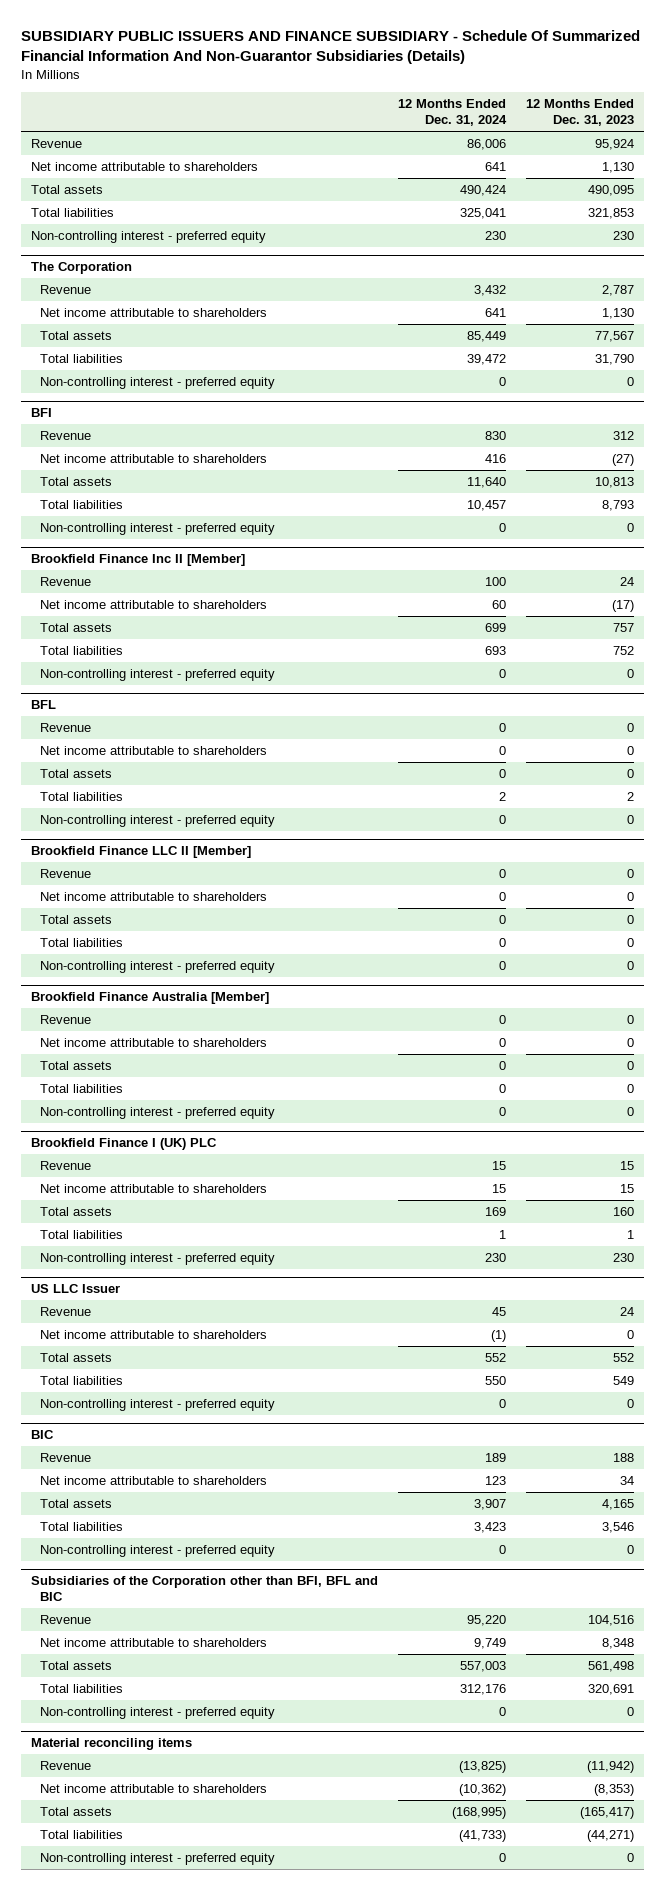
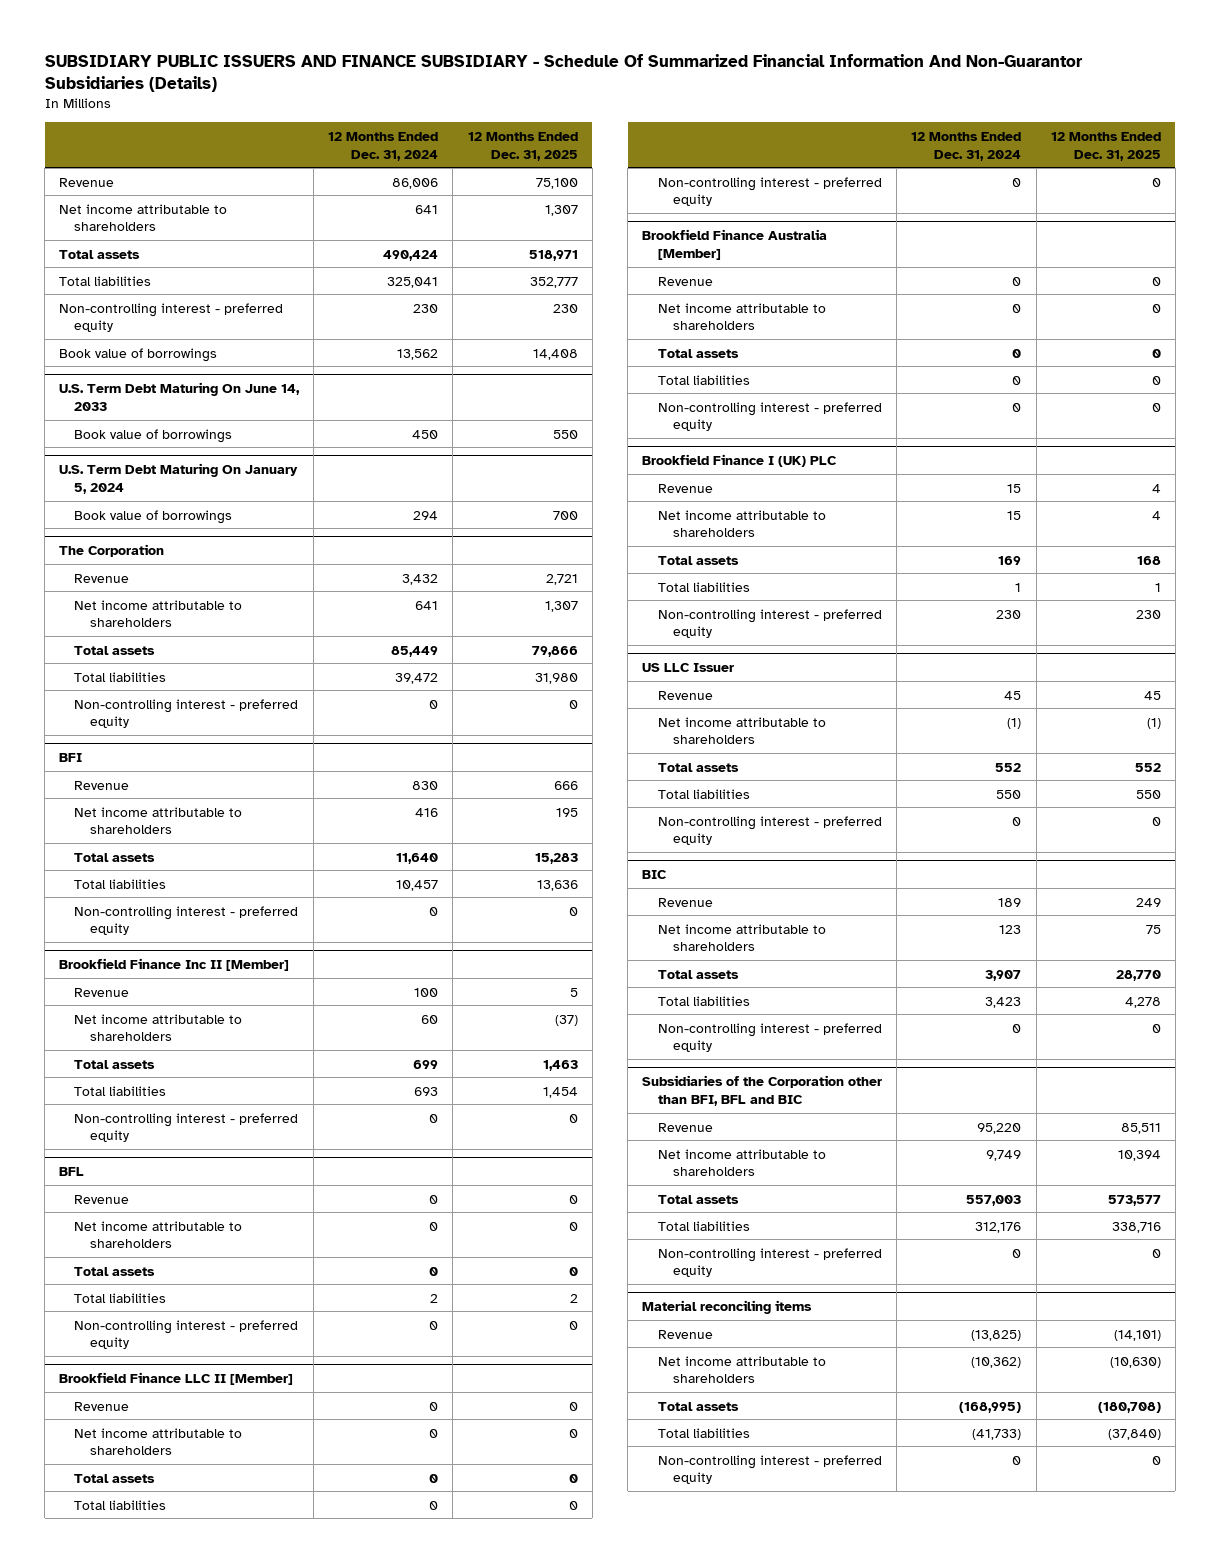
- | 12 Months Ended Dec. 31, 2024 | 12 Months Ended Dec. 31, 2023
+ | 12 Months Ended Dec. 31, 2024 | 12 Months Ended Dec. 31, 2025
+ Book value of borrowings | 13,562 | 14,408
+ U.S. Term Debt Maturing On June 14, 2033
+ Book value of borrowings | 450 | 550
+ U.S. Term Debt Maturing On January 5, 2024
+ Book value of borrowings | 294 | 700

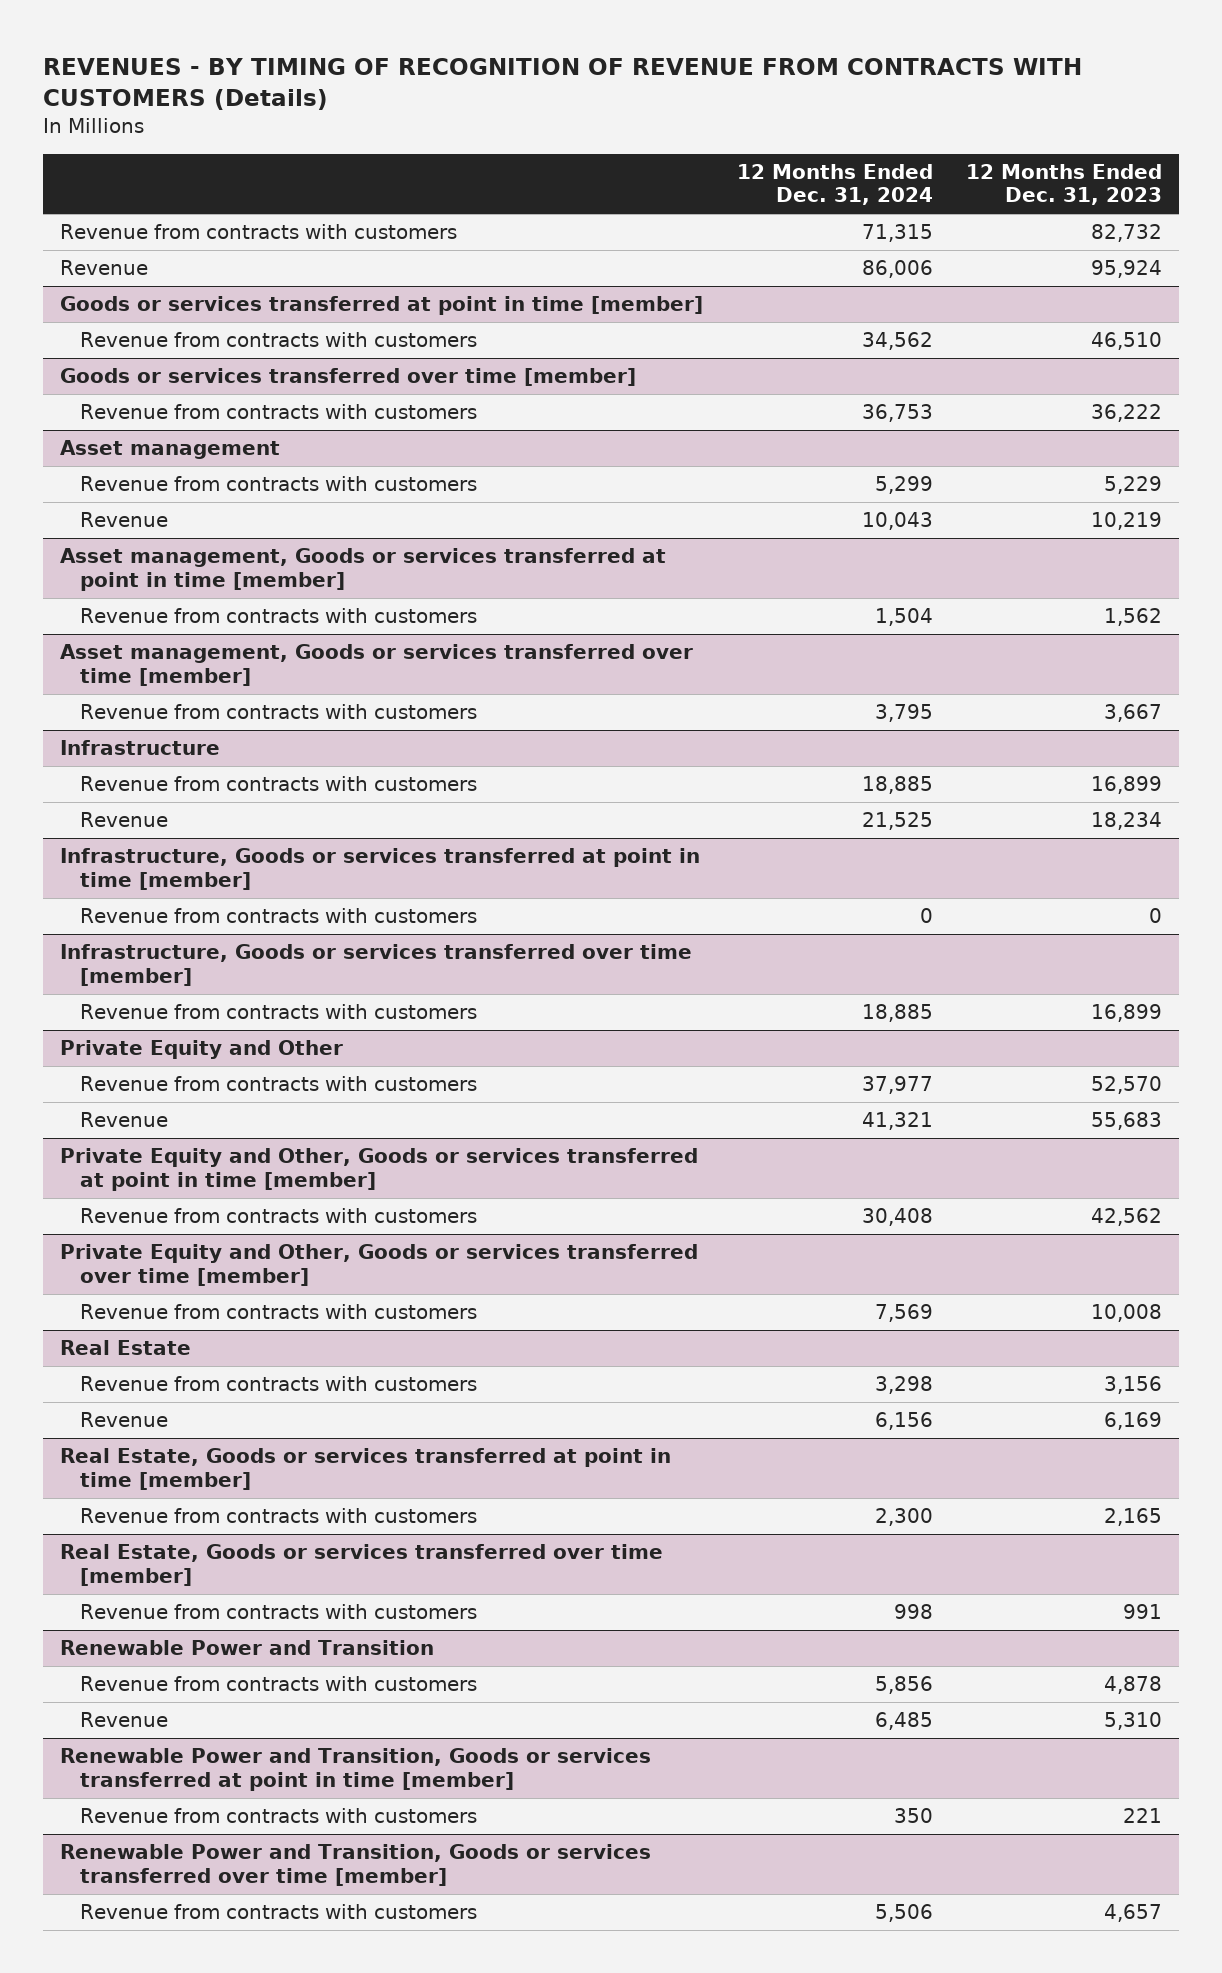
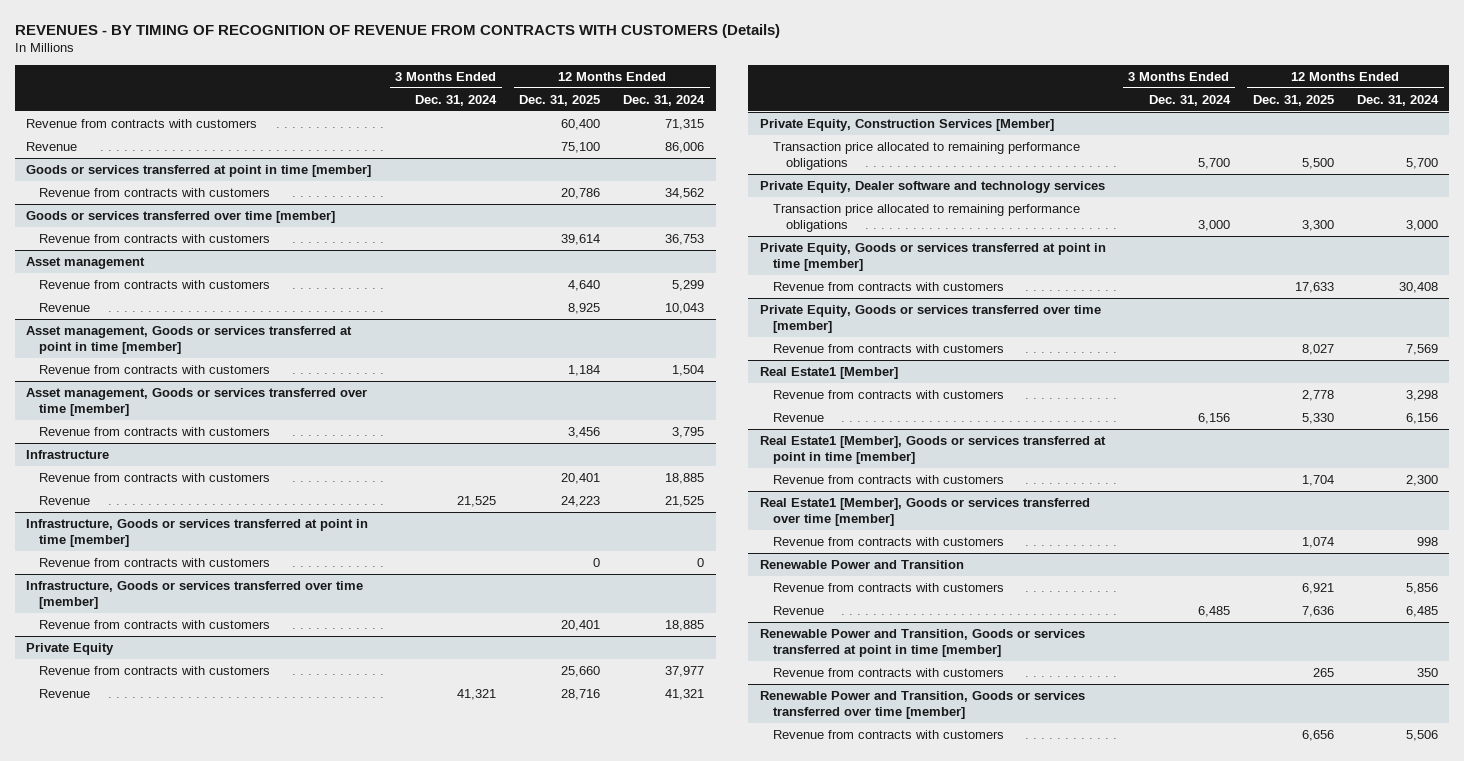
- | 12 Months Ended Dec. 31, 2024 | 12 Months Ended Dec. 31, 2023
+ | 3 Months Ended Dec. 31, 2024 | 12 Months Ended Dec. 31, 2025 | 12 Months Ended Dec. 31, 2024
- Private Equity and Other
+ Private Equity
- Private Equity and Other, Goods or services transferred at point in time [member]
+ Private Equity, Construction Services [Member]
+ Transaction price allocated to remaining performance obligations | 5,700 | 5,500 | 5,700
+ Private Equity, Dealer software and technology services
+ Transaction price allocated to remaining performance obligations | 3,000 | 3,300 | 3,000
+ Private Equity, Goods or services transferred at point in time [member]
- Private Equity and Other, Goods or services transferred over time [member]
+ Private Equity, Goods or services transferred over time [member]
- Real Estate
+ Real Estate1 [Member]
- Real Estate, Goods or services transferred at point in time [member]
+ Real Estate1 [Member], Goods or services transferred at point in time [member]
- Real Estate, Goods or services transferred over time [member]
+ Real Estate1 [Member], Goods or services transferred over time [member]

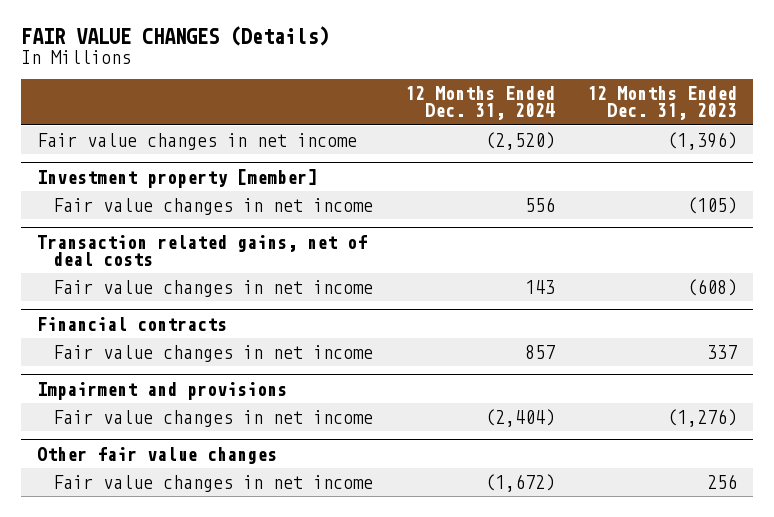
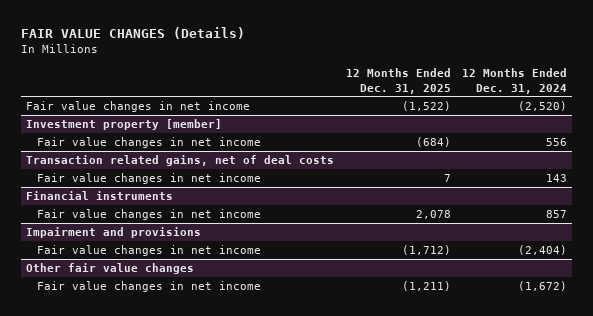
- | 12 Months Ended Dec. 31, 2024 | 12 Months Ended Dec. 31, 2023
+ | 12 Months Ended Dec. 31, 2025 | 12 Months Ended Dec. 31, 2024
- Financial contracts
+ Financial instruments

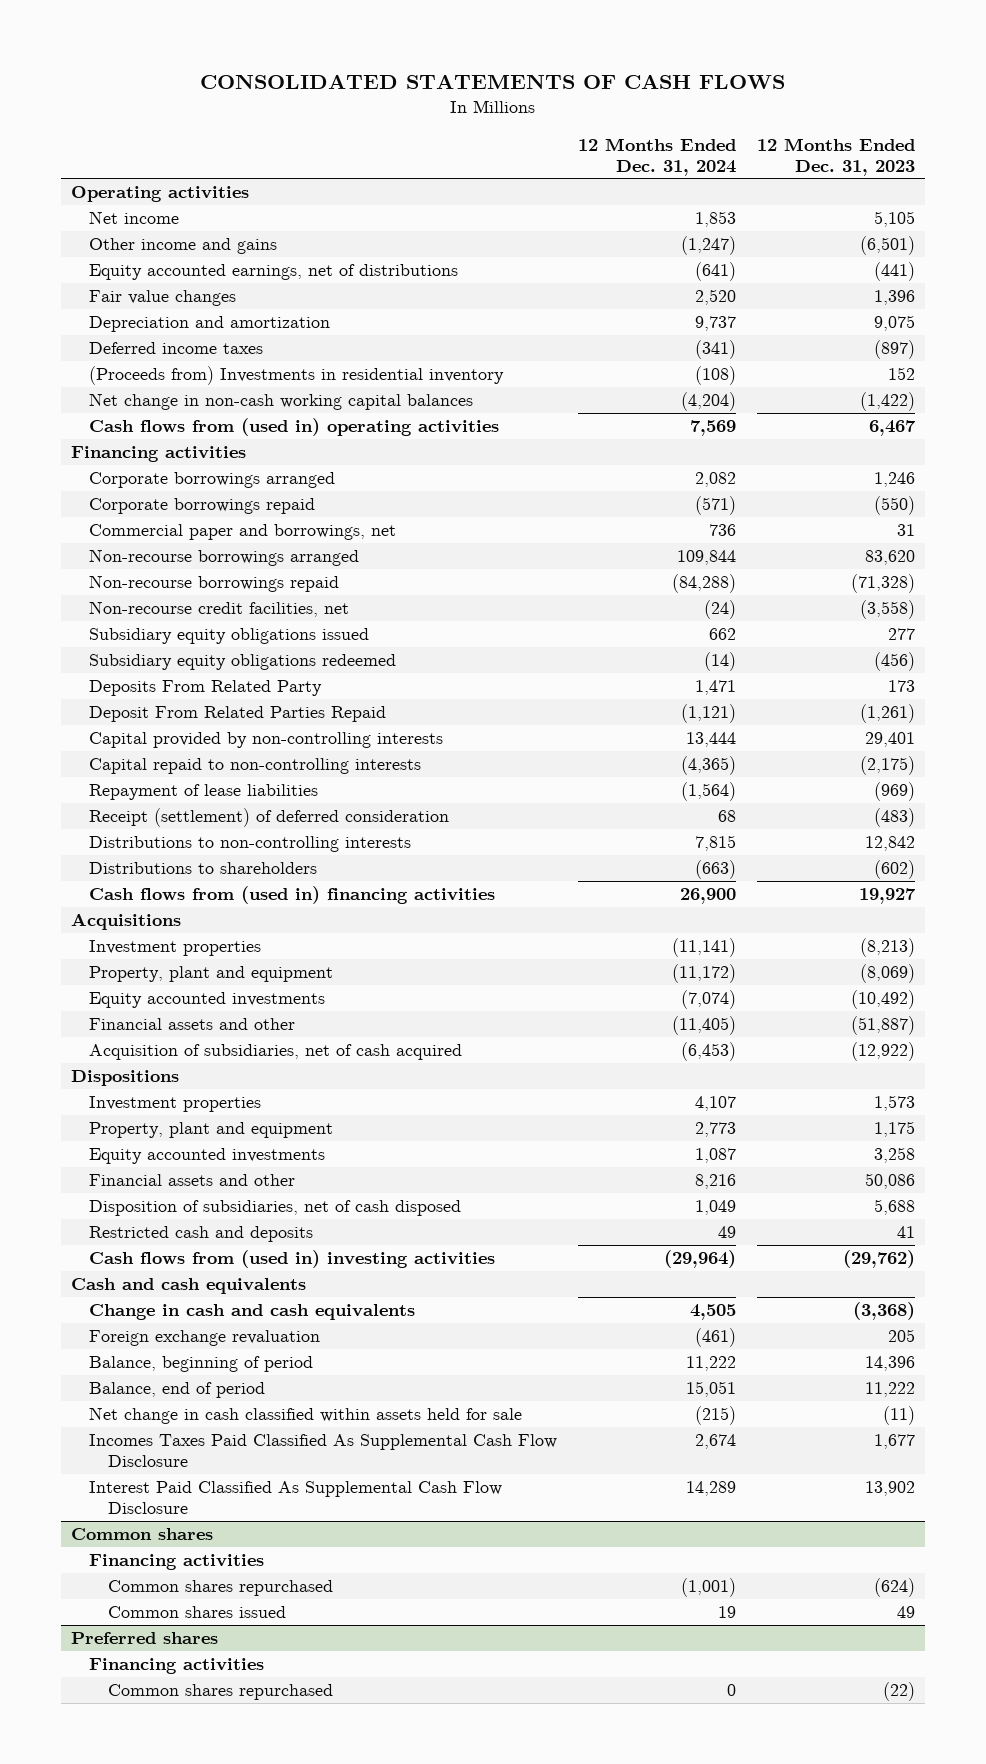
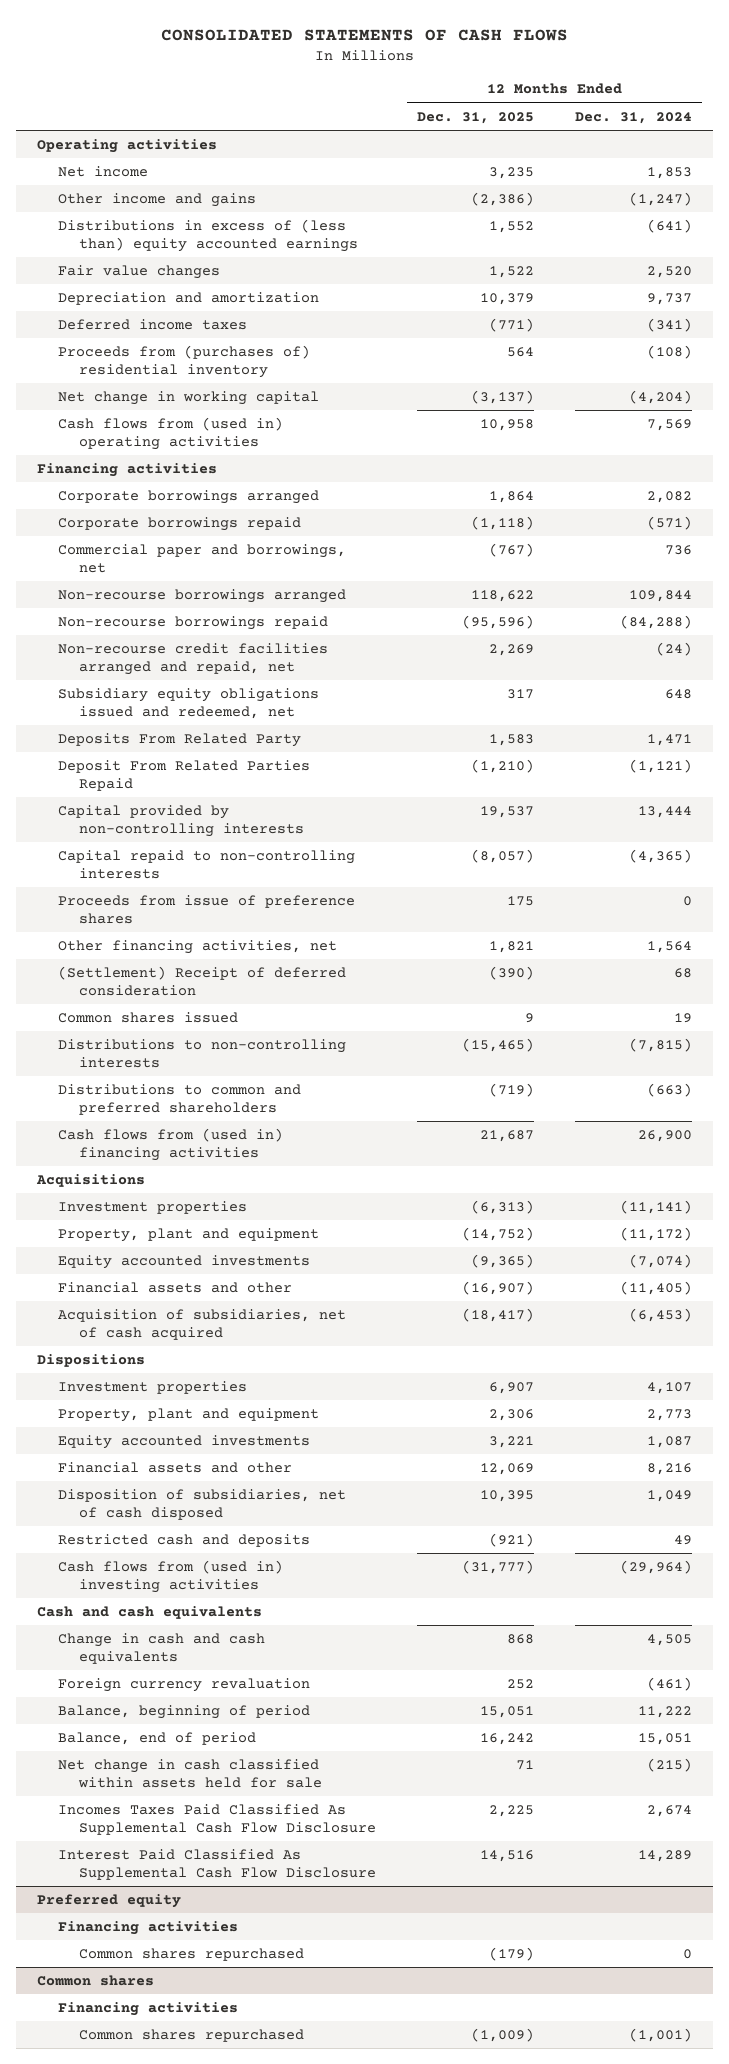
- | 12 Months Ended Dec. 31, 2024 | 12 Months Ended Dec. 31, 2023
+ | 12 Months Ended Dec. 31, 2025 | 12 Months Ended Dec. 31, 2024
- Equity accounted earnings, net of distributions | (641) | (441)
+ Distributions in excess of (less than) equity accounted earnings | 1,552 | (641)
- (Proceeds from) Investments in residential inventory | (108) | 152
- Net change in non-cash working capital balances | (4,204) | (1,422)
+ Proceeds from (purchases of) residential inventory | 564 | (108)
+ Net change in working capital | (3,137) | (4,204)
- Non-recourse credit facilities, net | (24) | (3,558)
- Subsidiary equity obligations issued | 662 | 277
- Subsidiary equity obligations redeemed | (14) | (456)
+ Non-recourse credit facilities arranged and repaid, net | 2,269 | (24)
+ Subsidiary equity obligations issued and redeemed, net | 317 | 648
- Repayment of lease liabilities | (1,564) | (969)
- Receipt (settlement) of deferred consideration | 68 | (483)
- Distributions to non-controlling interests | 7,815 | 12,842
- Distributions to shareholders | (663) | (602)
+ Proceeds from issue of preference shares | 175 | 0
+ Other financing activities, net | 1,821 | 1,564
+ (Settlement) Receipt of deferred consideration | (390) | 68
+ Common shares issued | 9 | 19
+ Distributions to non-controlling interests | (15,465) | (7,815)
+ Distributions to common and preferred shareholders | (719) | (663)
- Foreign exchange revaluation | (461) | 205
+ Foreign currency revaluation | 252 | (461)
+ Preferred equity
+ Financing activities
+ Common shares repurchased | (179) | 0
@ Common shares
- Common shares issued | 19 | 49
- Preferred shares
- Financing activities
- Common shares repurchased | 0 | (22)

